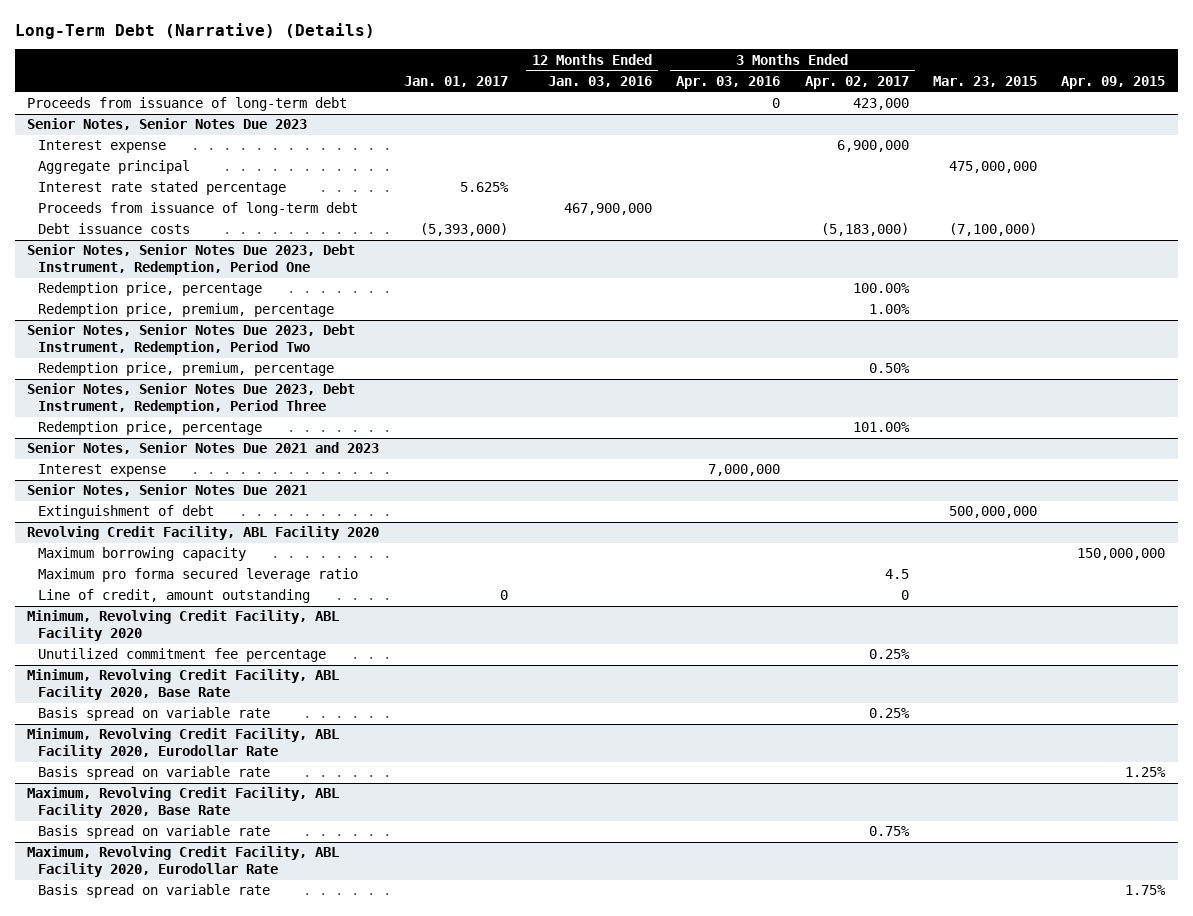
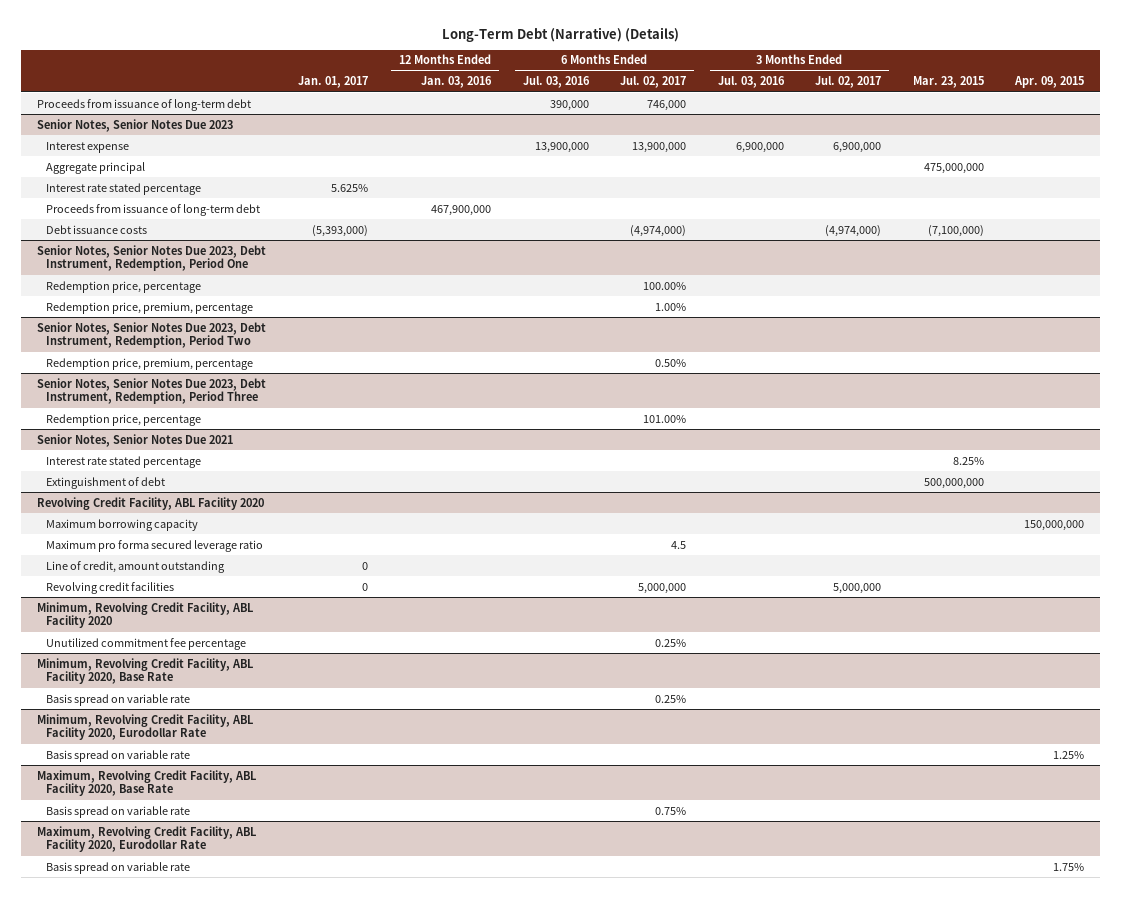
- | Jan. 01, 2017 | 12 Months Ended Jan. 03, 2016 | 3 Months Ended Apr. 03, 2016 | 3 Months Ended Apr. 02, 2017 | Mar. 23, 2015 | Apr. 09, 2015
+ | Jan. 01, 2017 | 12 Months Ended Jan. 03, 2016 | 6 Months Ended Jul. 03, 2016 | 6 Months Ended Jul. 02, 2017 | 3 Months Ended Jul. 03, 2016 | 3 Months Ended Jul. 02, 2017 | Mar. 23, 2015 | Apr. 09, 2015
- Senior Notes, Senior Notes Due 2021 and 2023
- Interest expense | | | 7,000,000 | | |
@ Senior Notes, Senior Notes Due 2021
+ Interest rate stated percentage | | | | | | | 8.25% |
@ Revolving Credit Facility, ABL Facility 2020
+ Revolving credit facilities | 0 | | | 5,000,000 | | 5,000,000 | |

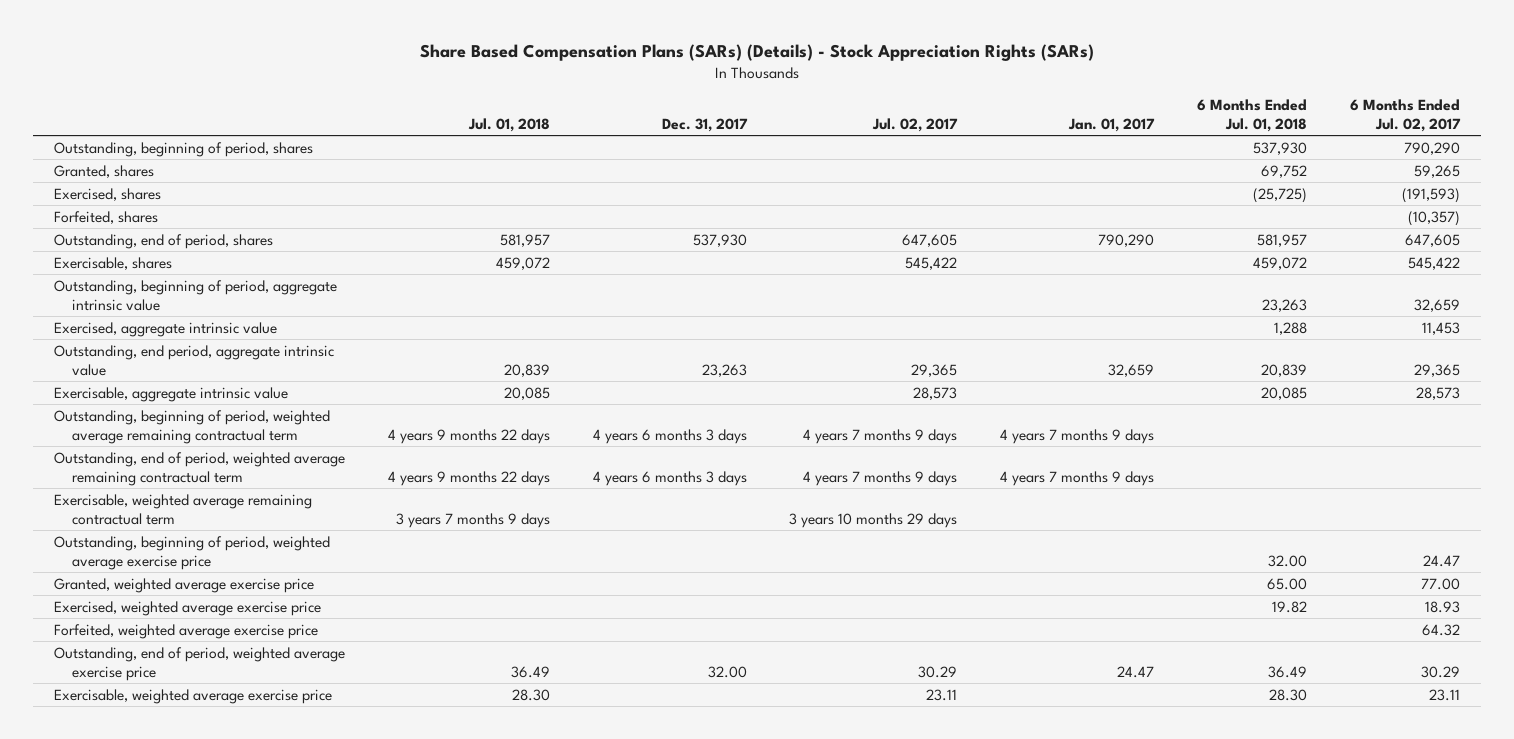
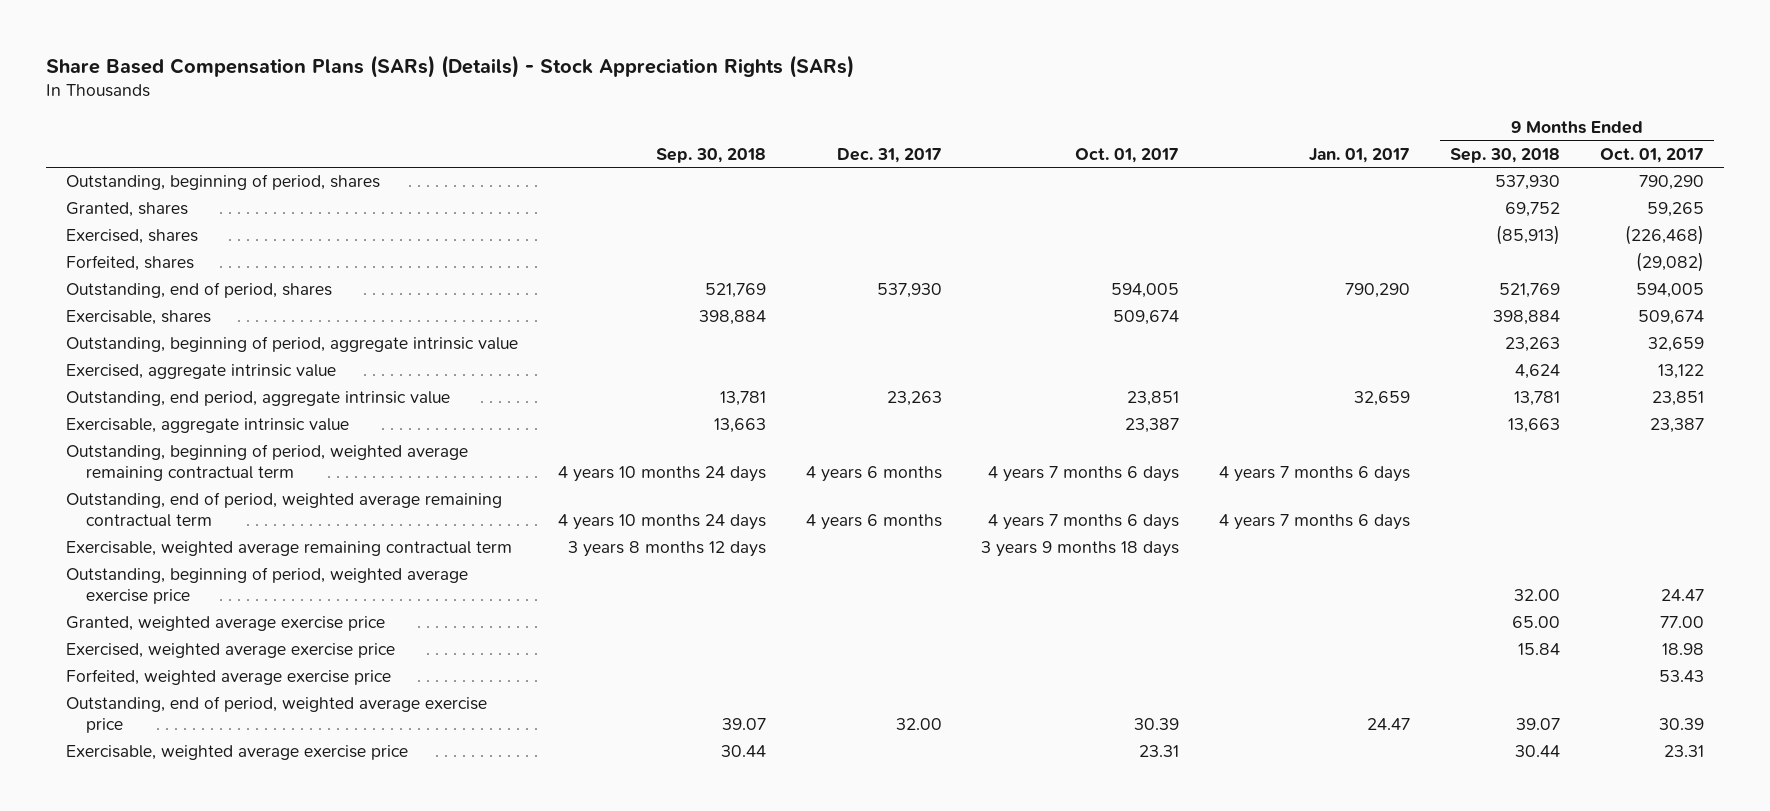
- | Jul. 01, 2018 | Dec. 31, 2017 | Jul. 02, 2017 | Jan. 01, 2017 | 6 Months Ended Jul. 01, 2018 | 6 Months Ended Jul. 02, 2017
+ | Sep. 30, 2018 | Dec. 31, 2017 | Oct. 01, 2017 | Jan. 01, 2017 | 9 Months Ended Sep. 30, 2018 | 9 Months Ended Oct. 01, 2017
- Outstanding, beginning of period, weighted average remaining contractual term | 4 years 9 months 22 days | 4 years 6 months 3 days | 4 years 7 months 9 days | 4 years 7 months 9 days | |
- Outstanding, end of period, weighted average remaining contractual term | 4 years 9 months 22 days | 4 years 6 months 3 days | 4 years 7 months 9 days | 4 years 7 months 9 days | |
+ Outstanding, beginning of period, weighted average remaining contractual term | 4 years 10 months 24 days | 4 years 6 months | 4 years 7 months 6 days | 4 years 7 months 6 days | |
+ Outstanding, end of period, weighted average remaining contractual term | 4 years 10 months 24 days | 4 years 6 months | 4 years 7 months 6 days | 4 years 7 months 6 days | |

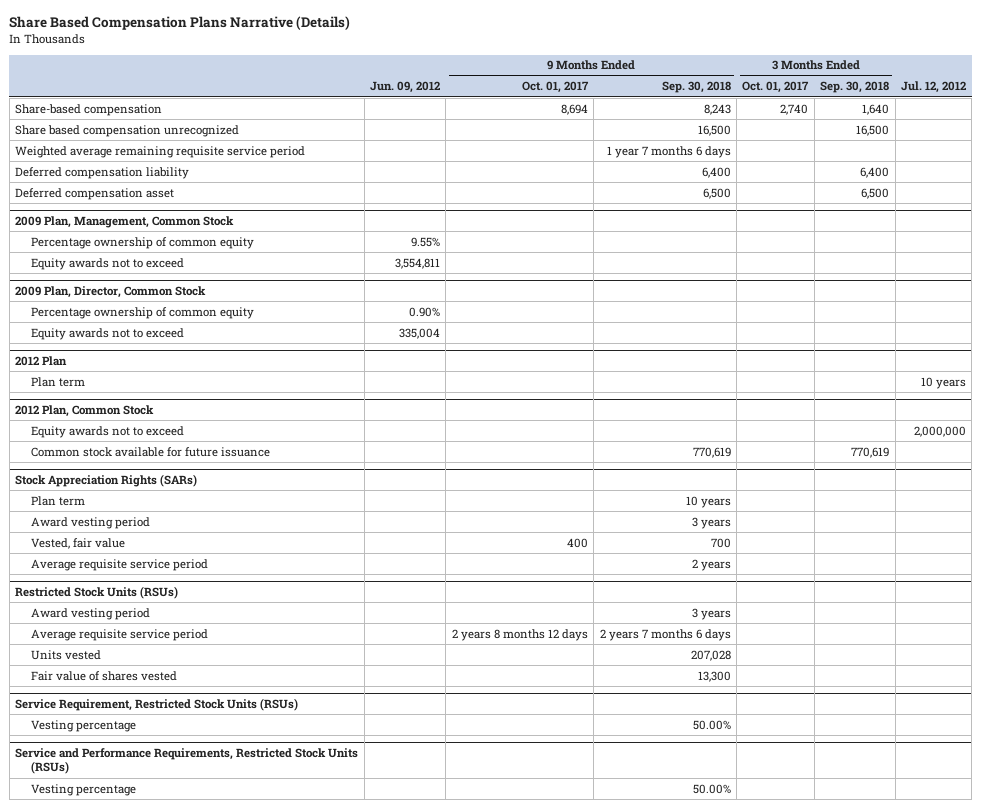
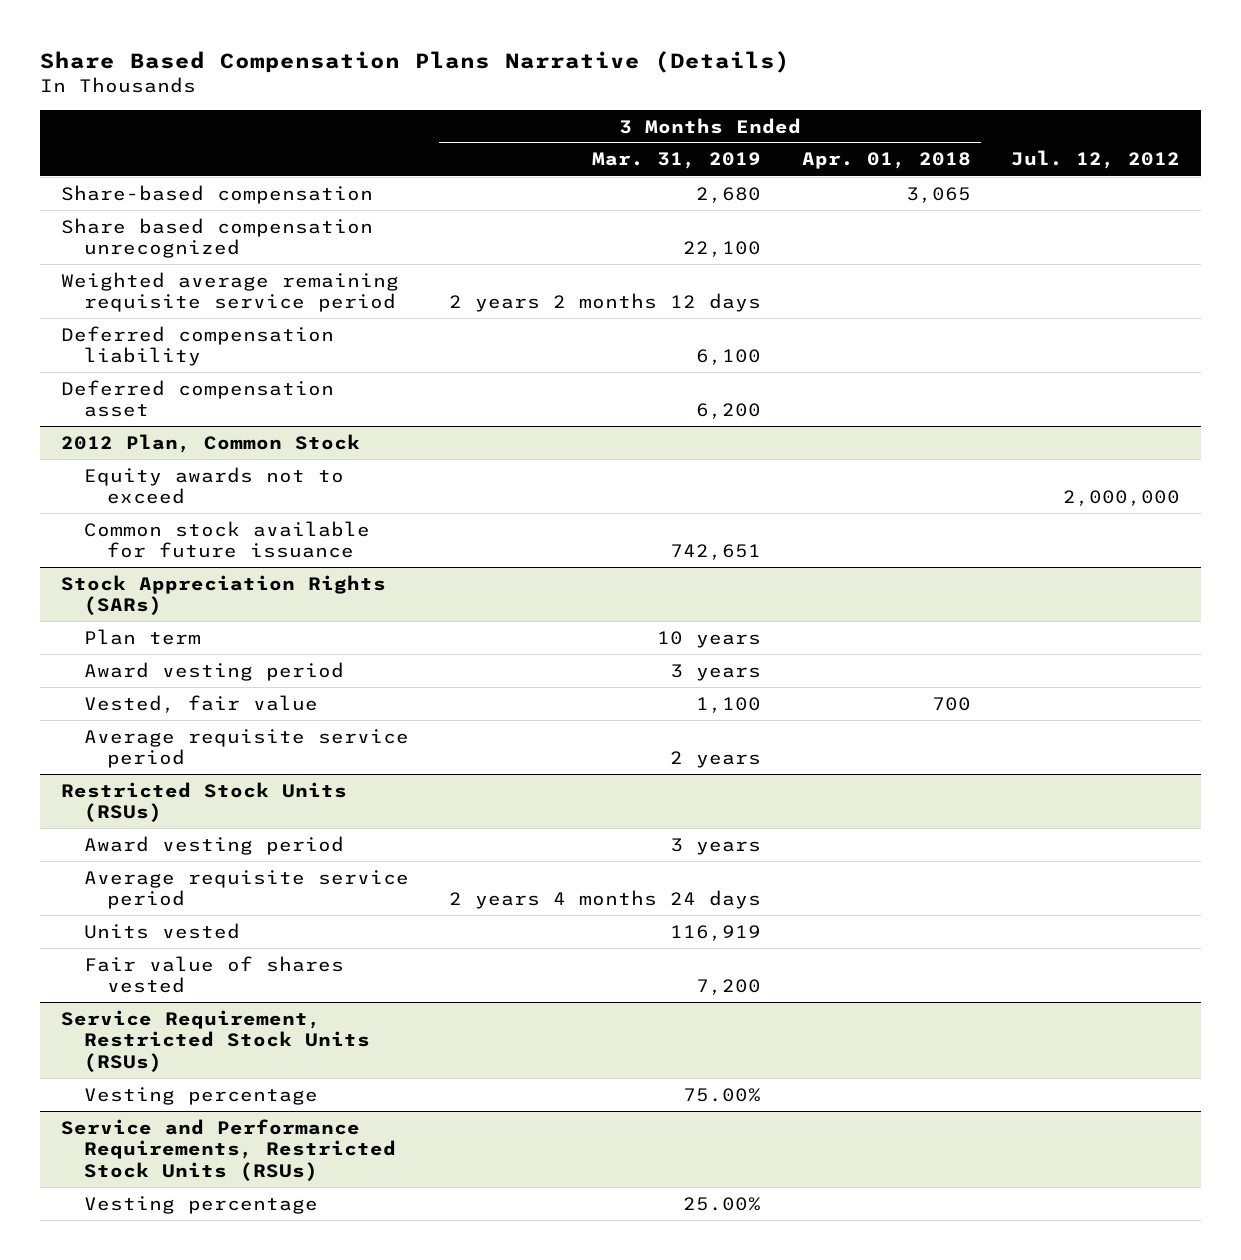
- | Jun. 09, 2012 | 9 Months Ended Oct. 01, 2017 | 9 Months Ended Sep. 30, 2018 | 3 Months Ended Oct. 01, 2017 | 3 Months Ended Sep. 30, 2018 | Jul. 12, 2012
+ | 3 Months Ended Mar. 31, 2019 | 3 Months Ended Apr. 01, 2018 | Jul. 12, 2012
- 2009 Plan, Management, Common Stock
- Percentage ownership of common equity | 9.55% | | | | |
- Equity awards not to exceed | 3,554,811 | | | | |
- 2009 Plan, Director, Common Stock
- Percentage ownership of common equity | 0.90% | | | | |
- Equity awards not to exceed | 335,004 | | | | |
- 2012 Plan
- Plan term | | | | | | 10 years

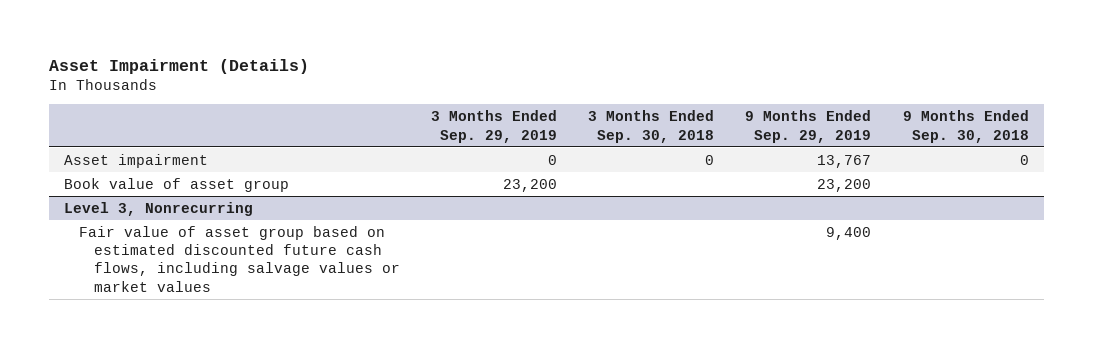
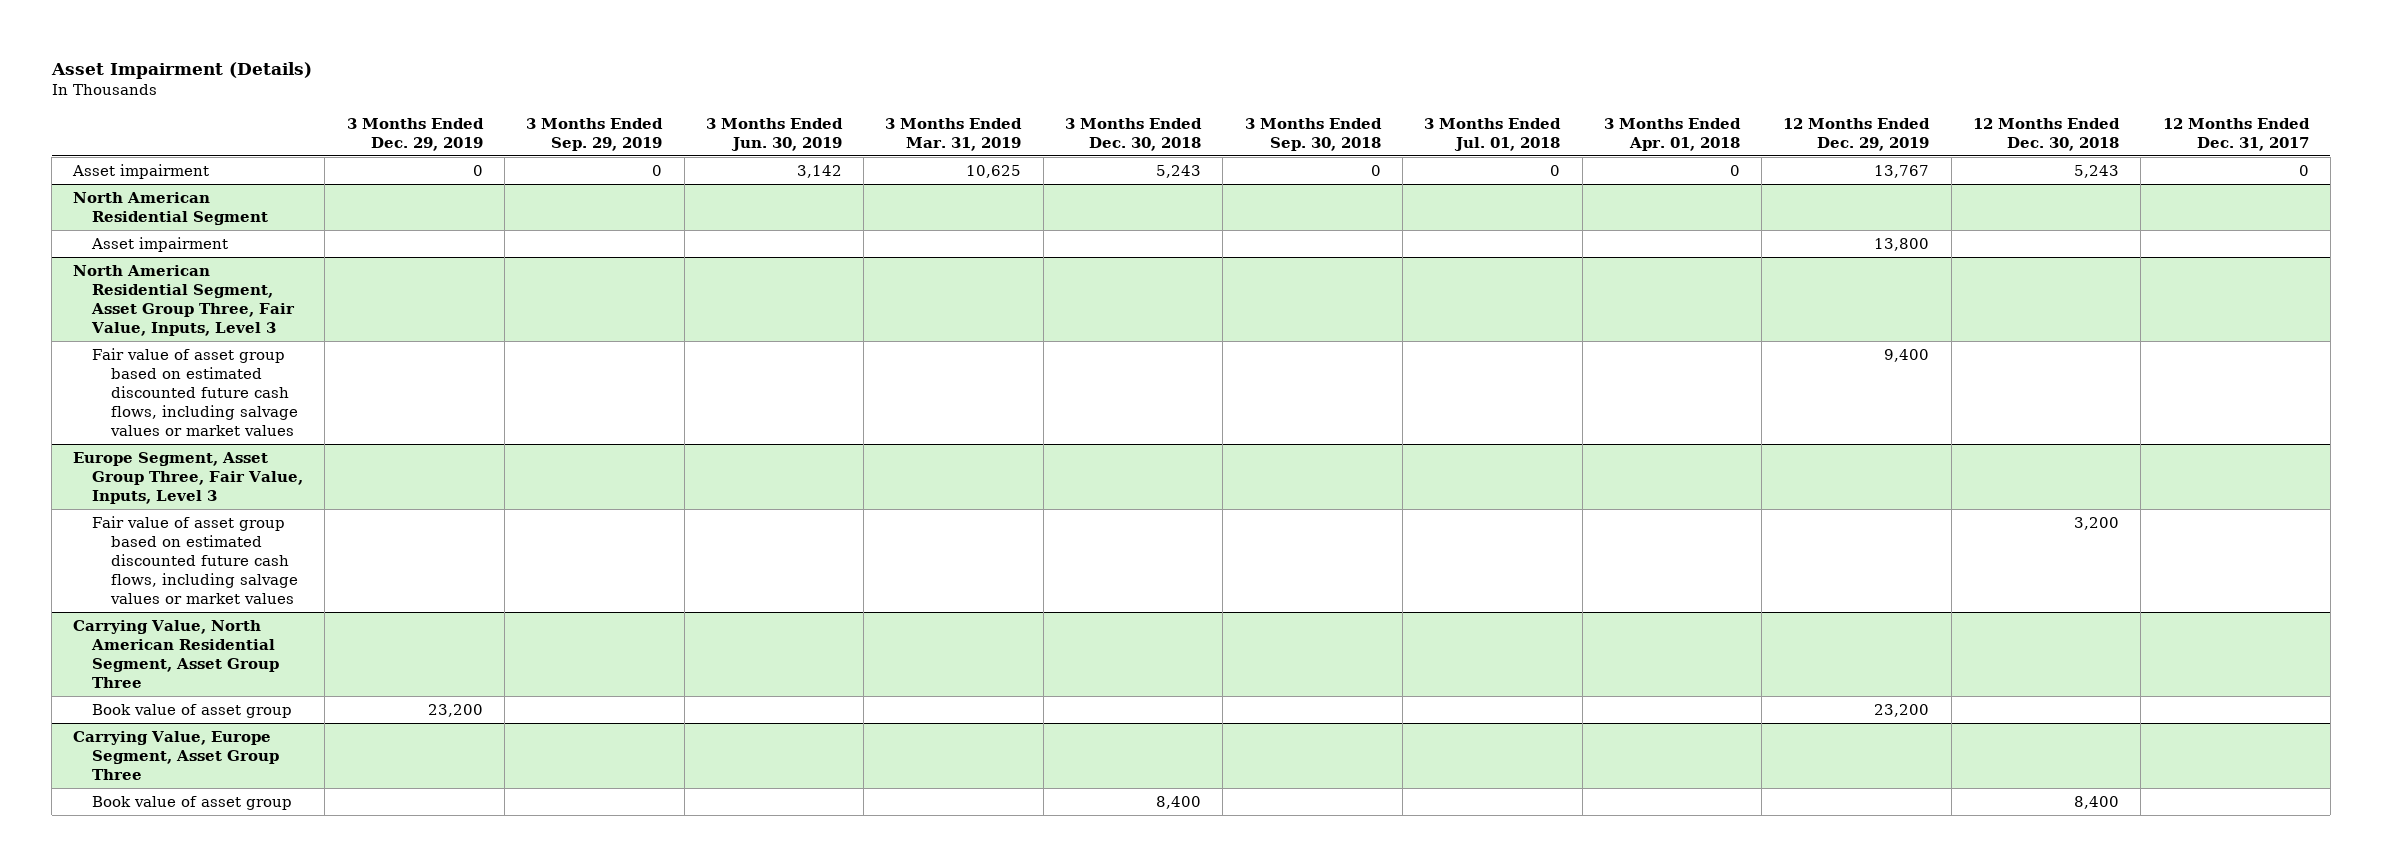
- | 3 Months Ended Sep. 29, 2019 | 3 Months Ended Sep. 30, 2018 | 9 Months Ended Sep. 29, 2019 | 9 Months Ended Sep. 30, 2018
+ | 3 Months Ended Dec. 29, 2019 | 3 Months Ended Sep. 29, 2019 | 3 Months Ended Jun. 30, 2019 | 3 Months Ended Mar. 31, 2019 | 3 Months Ended Dec. 30, 2018 | 3 Months Ended Sep. 30, 2018 | 3 Months Ended Jul. 01, 2018 | 3 Months Ended Apr. 01, 2018 | 12 Months Ended Dec. 29, 2019 | 12 Months Ended Dec. 30, 2018 | 12 Months Ended Dec. 31, 2017
- Book value of asset group | 23,200 | | 23,200 |
- Level 3, Nonrecurring
- Fair value of asset group based on estimated discounted future cash flows, including salvage values or market values | | | 9,400 |
+ North American Residential Segment
+ Asset impairment | | | | | | | | | 13,800 | |
+ North American Residential Segment, Asset Group Three, Fair Value, Inputs, Level 3
+ Fair value of asset group based on estimated discounted future cash flows, including salvage values or market values | | | | | | | | | 9,400 | |
+ Europe Segment, Asset Group Three, Fair Value, Inputs, Level 3
+ Fair value of asset group based on estimated discounted future cash flows, including salvage values or market values | | | | | | | | | | 3,200 |
+ Carrying Value, North American Residential Segment, Asset Group Three
+ Book value of asset group | 23,200 | | | | | | | | 23,200 | |
+ Carrying Value, Europe Segment, Asset Group Three
+ Book value of asset group | | | | | 8,400 | | | | | 8,400 |

